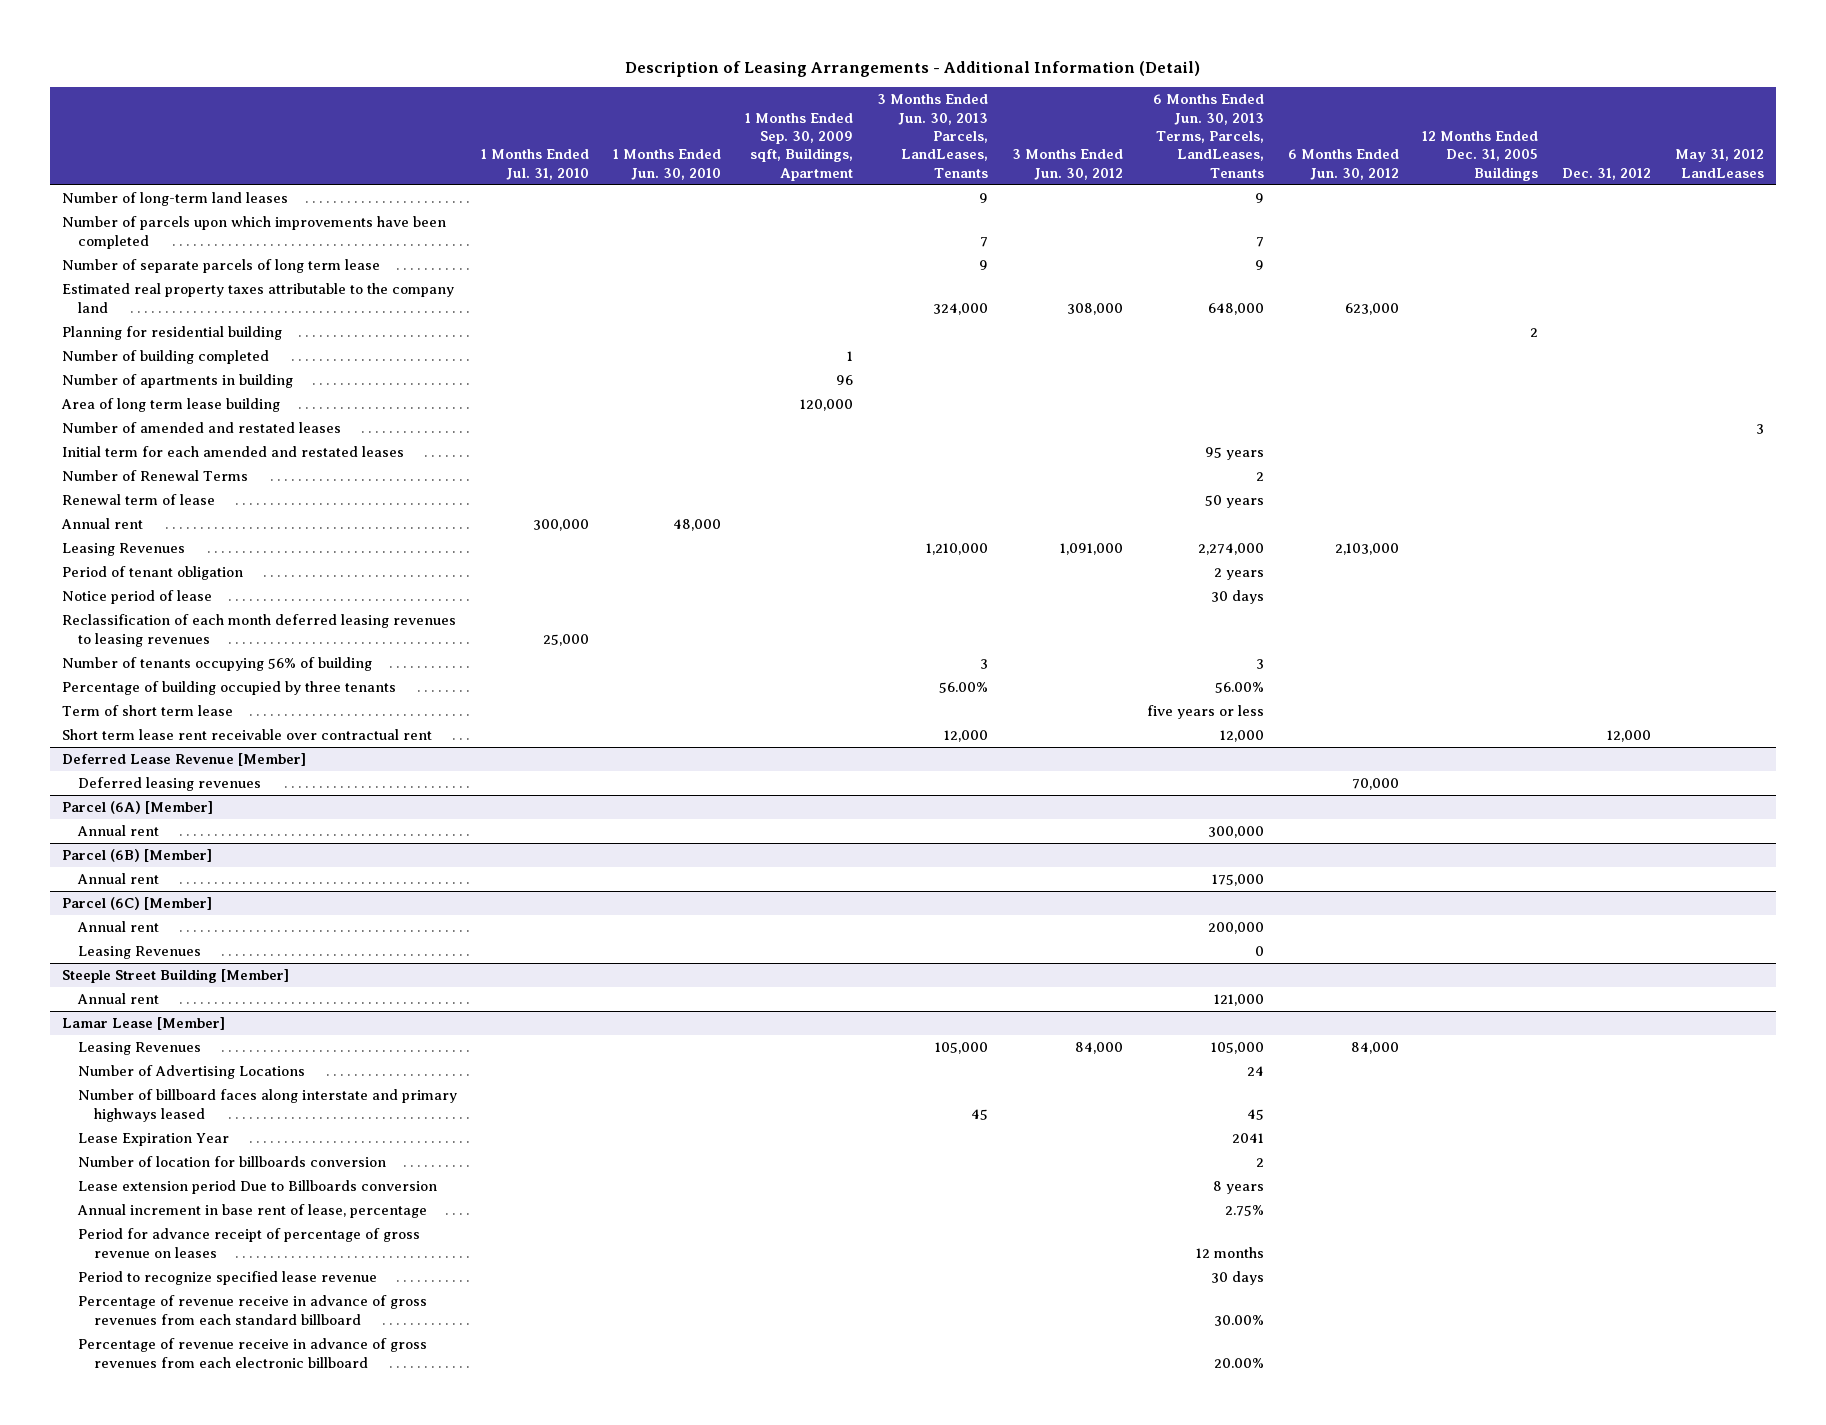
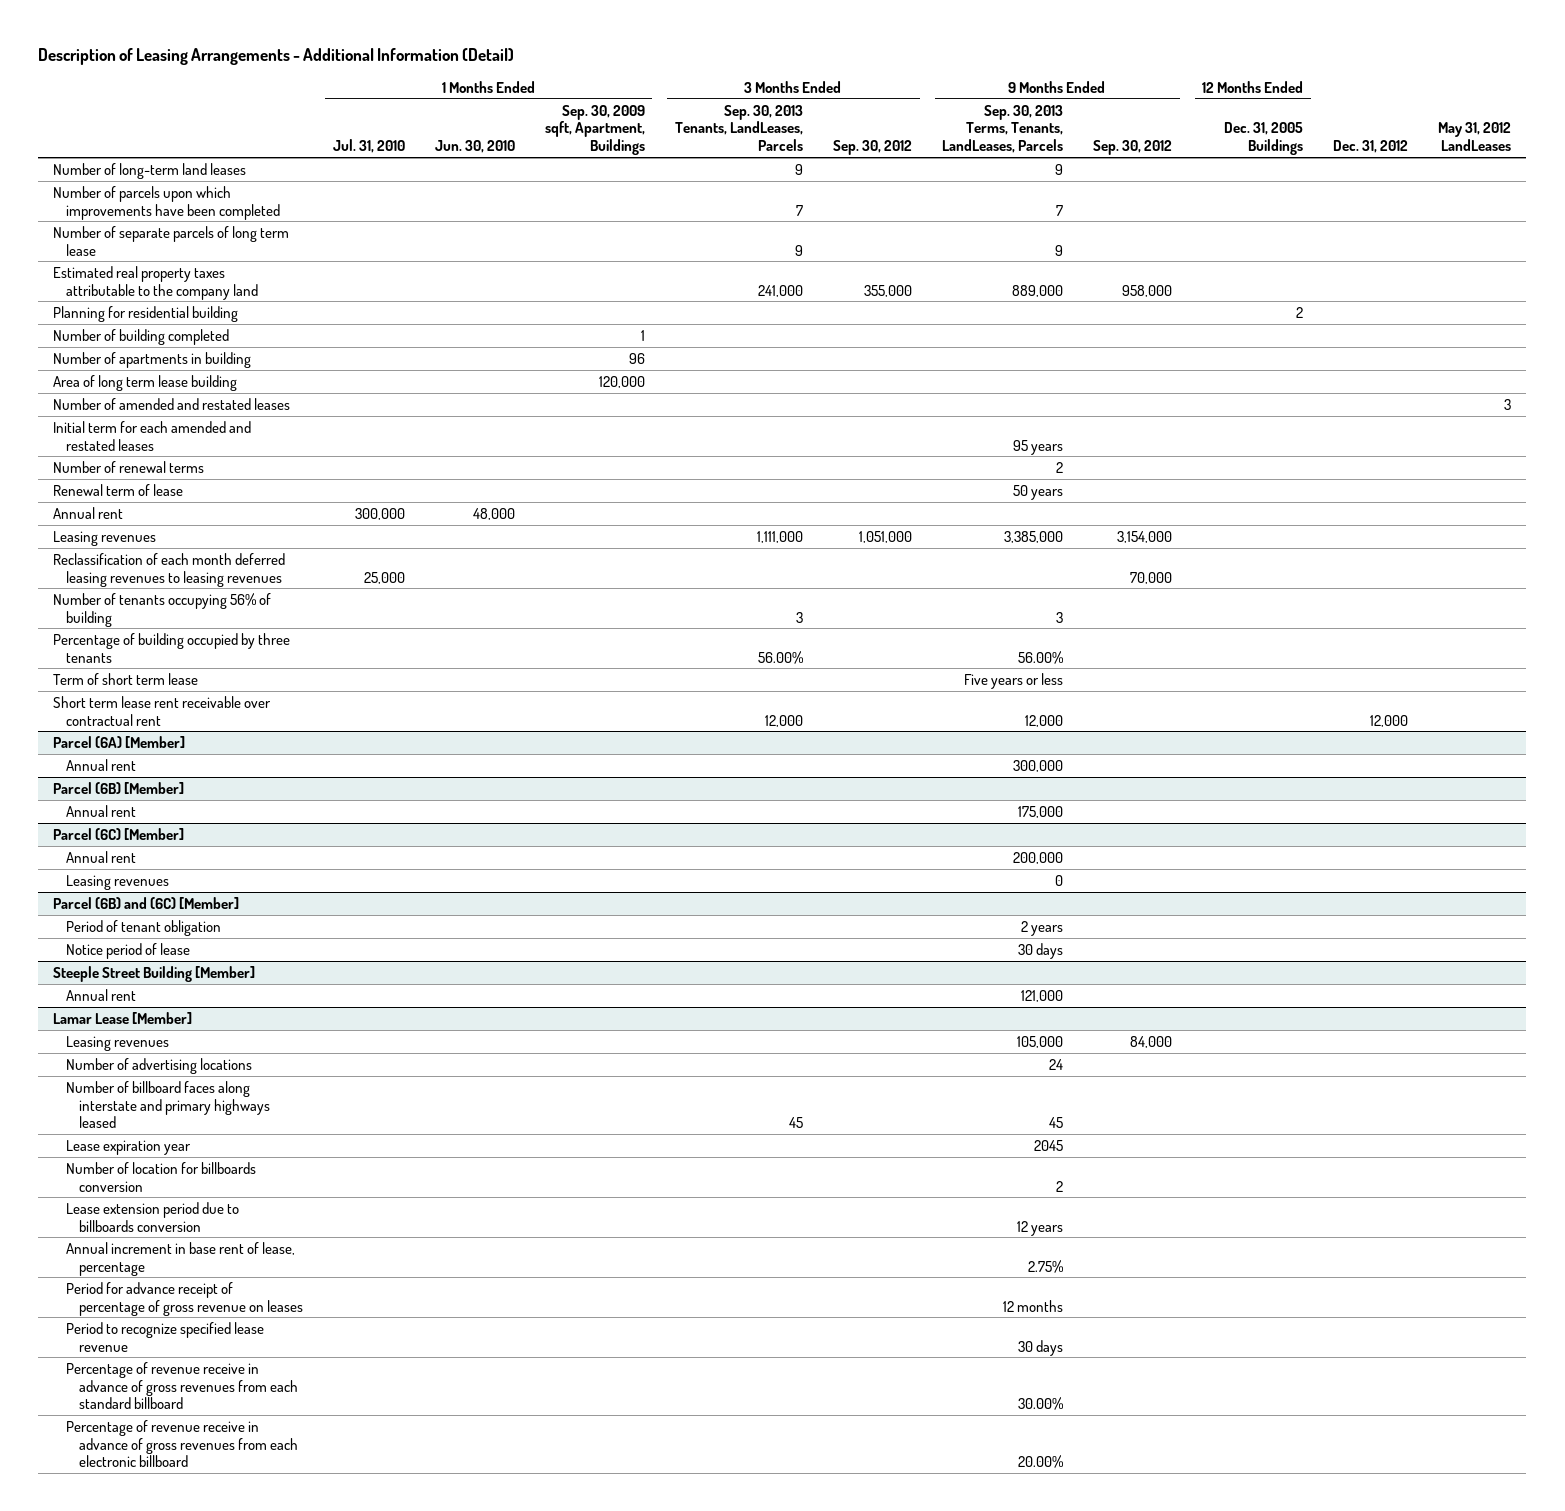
- | 1 Months Ended Jul. 31, 2010 | 1 Months Ended Jun. 30, 2010 | 1 Months Ended Sep. 30, 2009 sqft, Buildings, Apartment | 3 Months Ended Jun. 30, 2013 Parcels, LandLeases, Tenants | 3 Months Ended Jun. 30, 2012 | 6 Months Ended Jun. 30, 2013 Terms, Parcels, LandLeases, Tenants | 6 Months Ended Jun. 30, 2012 | 12 Months Ended Dec. 31, 2005 Buildings | Dec. 31, 2012 | May 31, 2012 LandLeases
+ | 1 Months Ended Jul. 31, 2010 | 1 Months Ended Jun. 30, 2010 | 1 Months Ended Sep. 30, 2009 sqft, Apartment, Buildings | 3 Months Ended Sep. 30, 2013 Tenants, LandLeases, Parcels | 3 Months Ended Sep. 30, 2012 | 9 Months Ended Sep. 30, 2013 Terms, Tenants, LandLeases, Parcels | 9 Months Ended Sep. 30, 2012 | 12 Months Ended Dec. 31, 2005 Buildings | Dec. 31, 2012 | May 31, 2012 LandLeases
- Number of Renewal Terms | | | | | | 2 | | | |
+ Number of renewal terms | | | | | | 2 | | | |
- Leasing Revenues | | | | 1,210,000 | 1,091,000 | 2,274,000 | 2,103,000 | | |
- Period of tenant obligation | | | | | | 2 years | | | |
- Notice period of lease | | | | | | 30 days | | | |
+ Leasing revenues | | | | 1,111,000 | 1,051,000 | 3,385,000 | 3,154,000 | | |
- Deferred Lease Revenue [Member]
- Deferred leasing revenues | | | | | | | 70,000 | | |
@ Parcel (6C) [Member]
- Leasing Revenues | | | | | | 0 | | | |
+ Leasing revenues | | | | | | 0 | | | |
+ Parcel (6B) and (6C) [Member]
+ Period of tenant obligation | | | | | | 2 years | | | |
+ Notice period of lease | | | | | | 30 days | | | |
@ Lamar Lease [Member]
- Leasing Revenues | | | | 105,000 | 84,000 | 105,000 | 84,000 | | |
- Number of Advertising Locations | | | | | | 24 | | | |
+ Leasing revenues | | | | | | 105,000 | 84,000 | | |
+ Number of advertising locations | | | | | | 24 | | | |
- Lease Expiration Year | | | | | | 2041 | | | |
+ Lease expiration year | | | | | | 2045 | | | |
- Lease extension period Due to Billboards conversion | | | | | | 8 years | | | |
+ Lease extension period due to billboards conversion | | | | | | 12 years | | | |

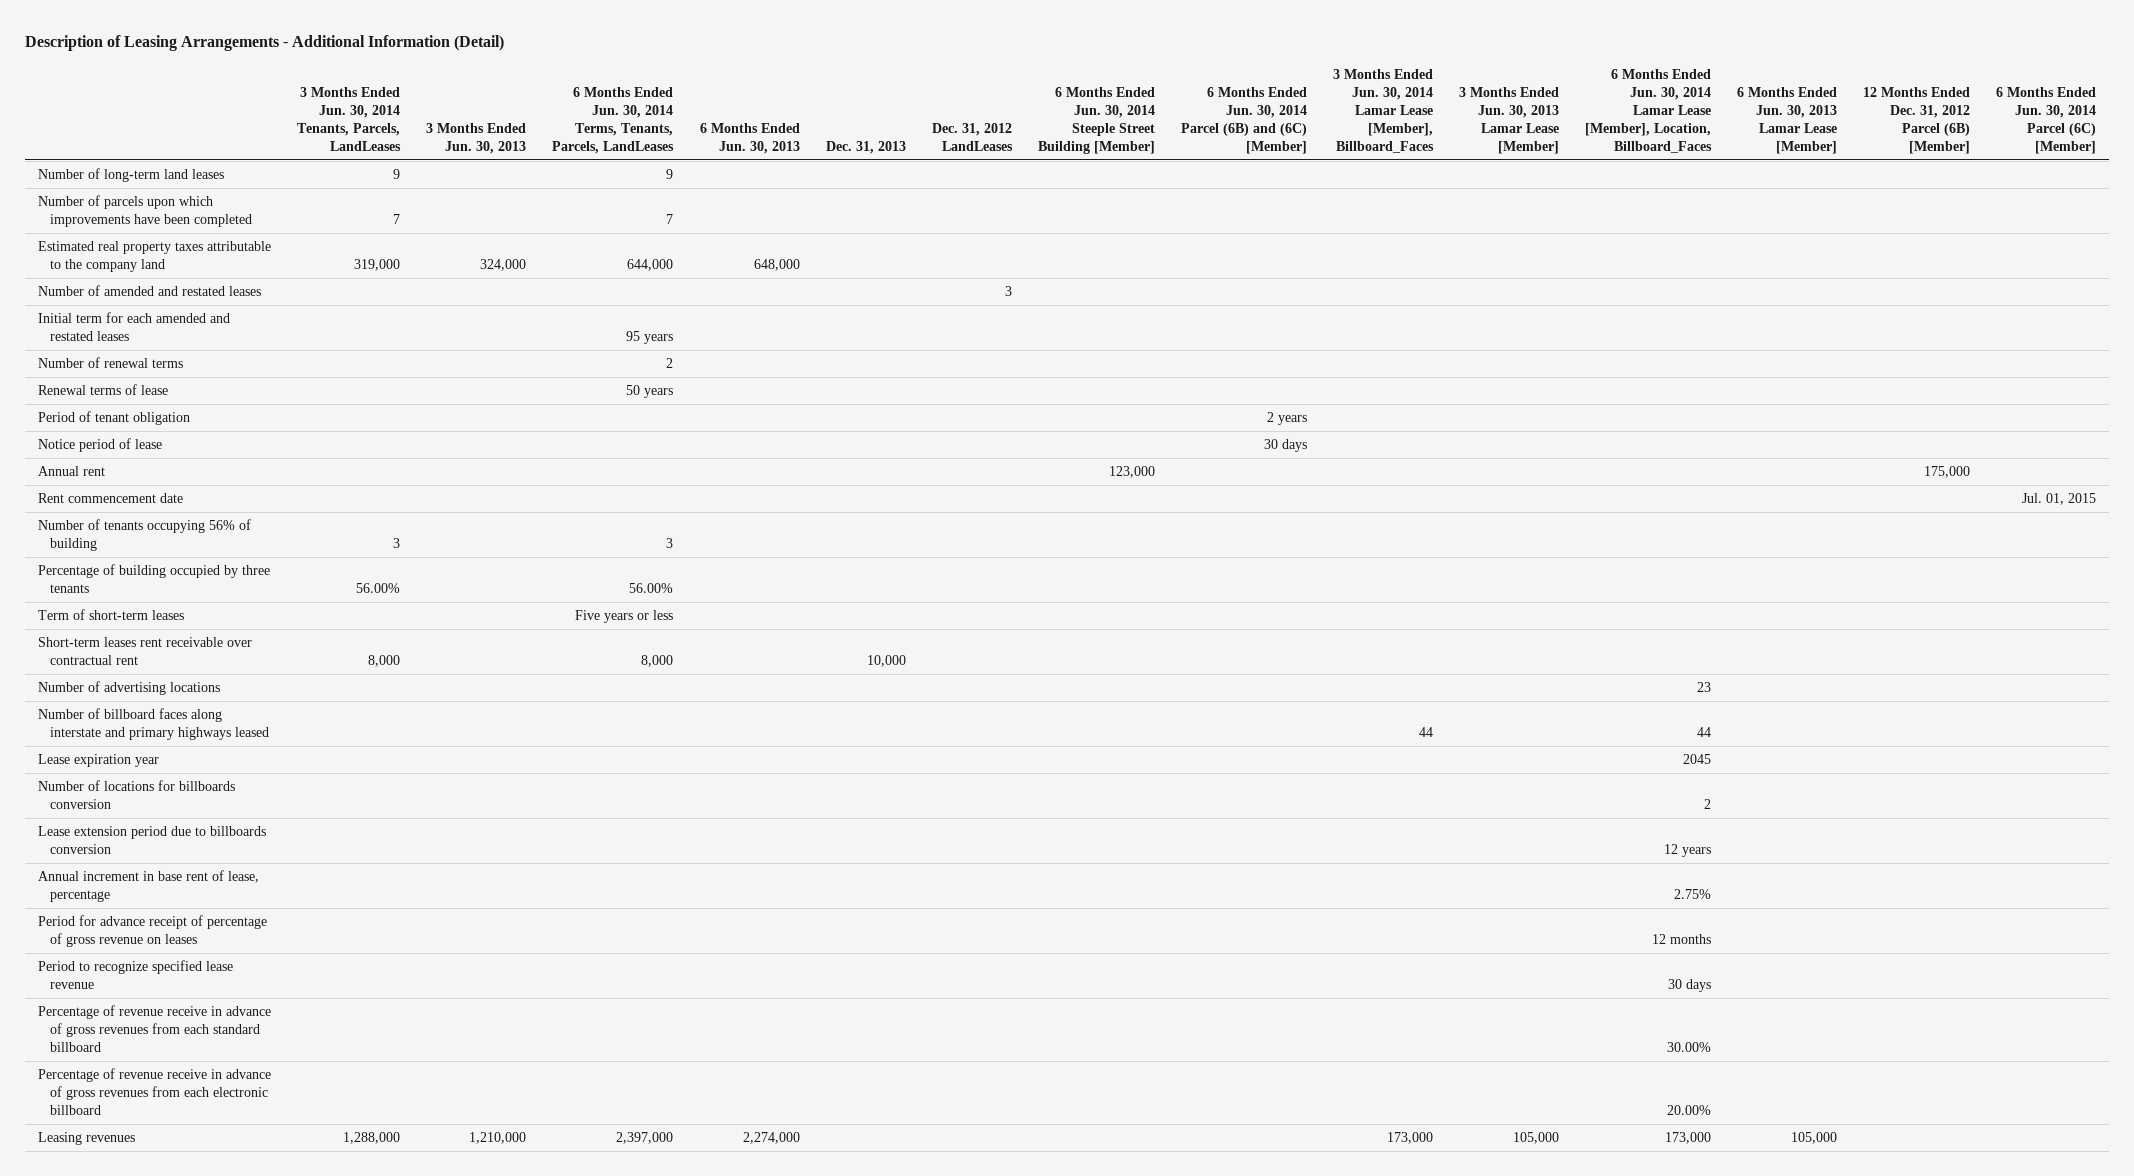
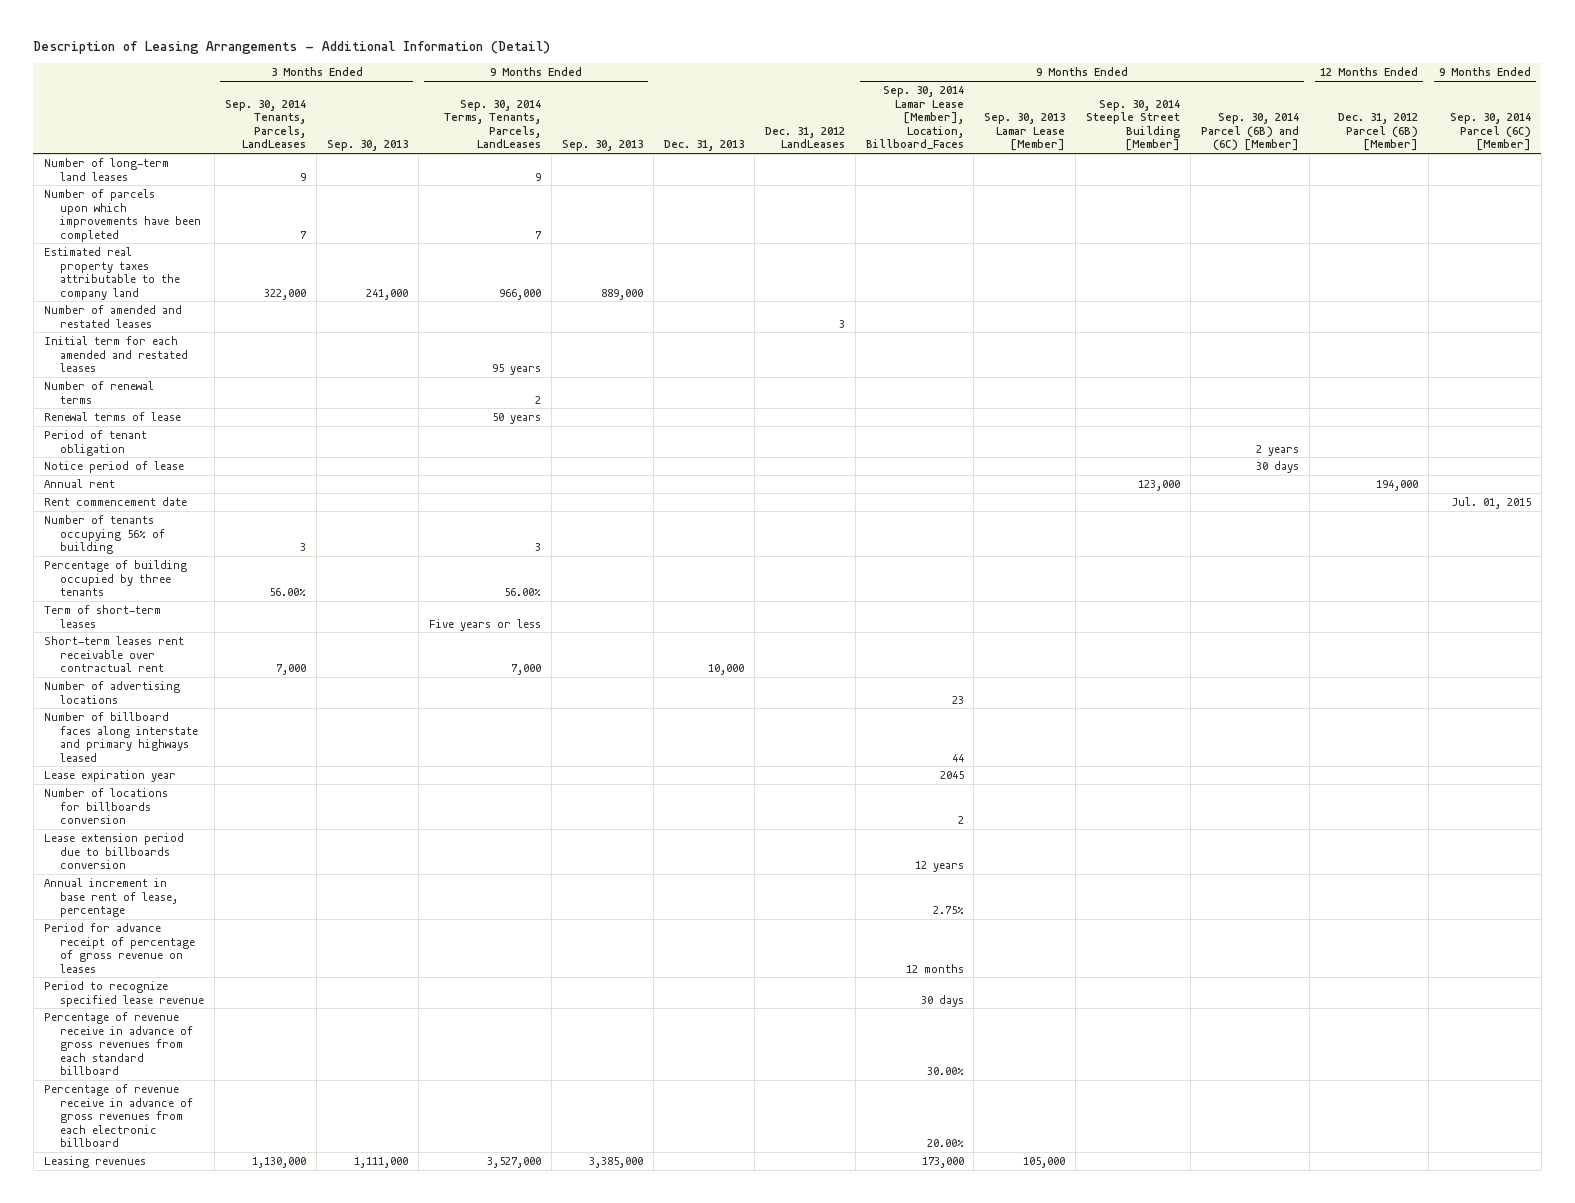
- | 3 Months Ended Jun. 30, 2014 Tenants, Parcels, LandLeases | 3 Months Ended Jun. 30, 2013 | 6 Months Ended Jun. 30, 2014 Terms, Tenants, Parcels, LandLeases | 6 Months Ended Jun. 30, 2013 | Dec. 31, 2013 | Dec. 31, 2012 LandLeases | 6 Months Ended Jun. 30, 2014 Steeple Street Building [Member] | 6 Months Ended Jun. 30, 2014 Parcel (6B) and (6C) [Member] | 3 Months Ended Jun. 30, 2014 Lamar Lease [Member], Billboard_Faces | 3 Months Ended Jun. 30, 2013 Lamar Lease [Member] | 6 Months Ended Jun. 30, 2014 Lamar Lease [Member], Location, Billboard_Faces | 6 Months Ended Jun. 30, 2013 Lamar Lease [Member] | 12 Months Ended Dec. 31, 2012 Parcel (6B) [Member] | 6 Months Ended Jun. 30, 2014 Parcel (6C) [Member]
+ | 3 Months Ended Sep. 30, 2014 Tenants, Parcels, LandLeases | 3 Months Ended Sep. 30, 2013 | 9 Months Ended Sep. 30, 2014 Terms, Tenants, Parcels, LandLeases | 9 Months Ended Sep. 30, 2013 | Dec. 31, 2013 | Dec. 31, 2012 LandLeases | 9 Months Ended Sep. 30, 2014 Lamar Lease [Member], Location, Billboard_Faces | 9 Months Ended Sep. 30, 2013 Lamar Lease [Member] | 9 Months Ended Sep. 30, 2014 Steeple Street Building [Member] | 9 Months Ended Sep. 30, 2014 Parcel (6B) and (6C) [Member] | 12 Months Ended Dec. 31, 2012 Parcel (6B) [Member] | 9 Months Ended Sep. 30, 2014 Parcel (6C) [Member]
- Annual rent | | | | | | | 123,000 | | | | | | 175,000 |
+ Annual rent | | | | | | | | | 123,000 | | 194,000 |

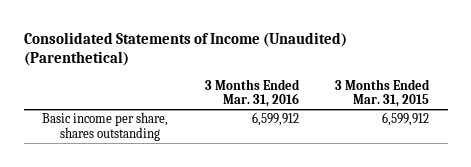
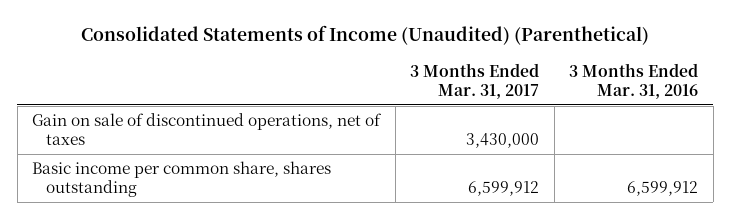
- | 3 Months Ended Mar. 31, 2016 | 3 Months Ended Mar. 31, 2015
+ | 3 Months Ended Mar. 31, 2017 | 3 Months Ended Mar. 31, 2016
- Basic income per share, shares outstanding | 6,599,912 | 6,599,912
+ Gain on sale of discontinued operations, net of taxes | 3,430,000 |
+ Basic income per common share, shares outstanding | 6,599,912 | 6,599,912

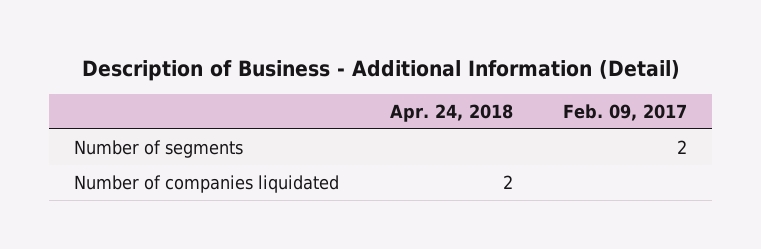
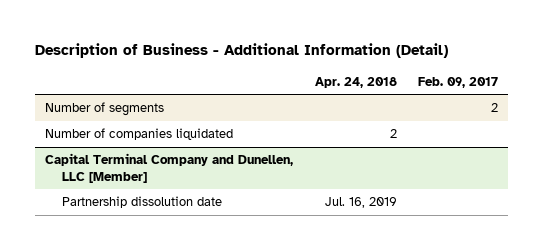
+ Capital Terminal Company and Dunellen, LLC [Member]
+ Partnership dissolution date | Jul. 16, 2019 |

